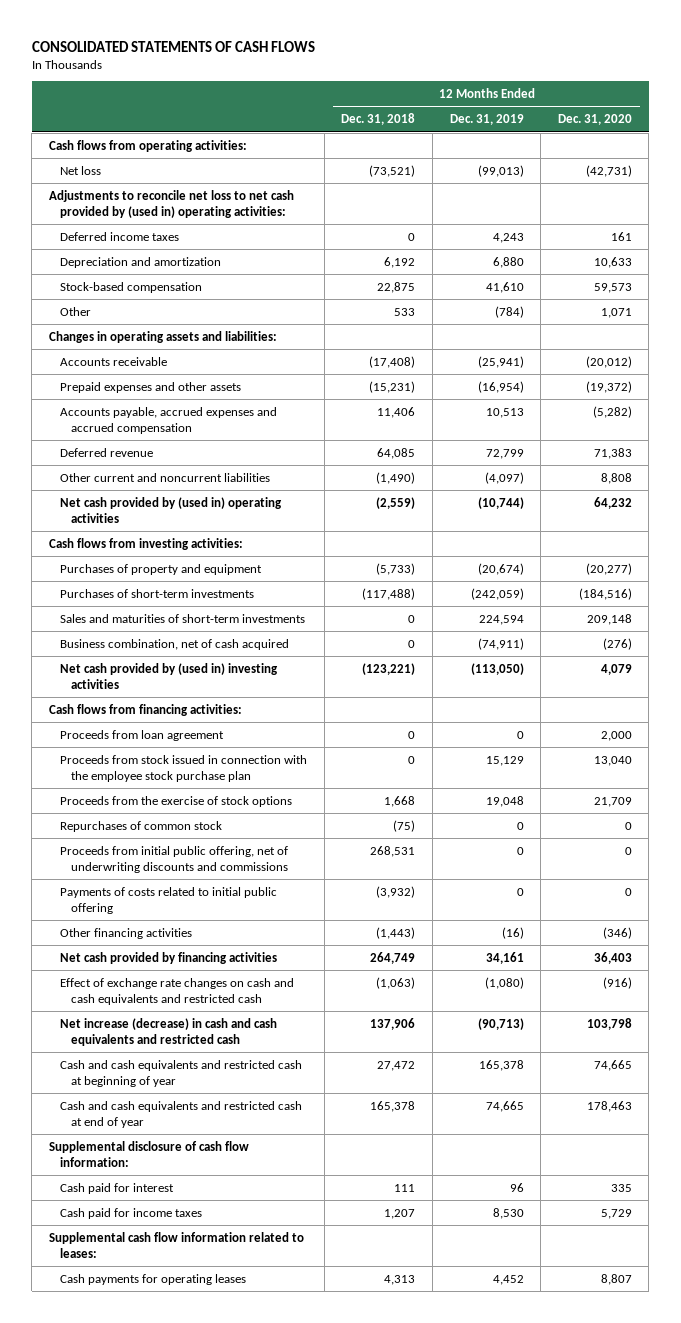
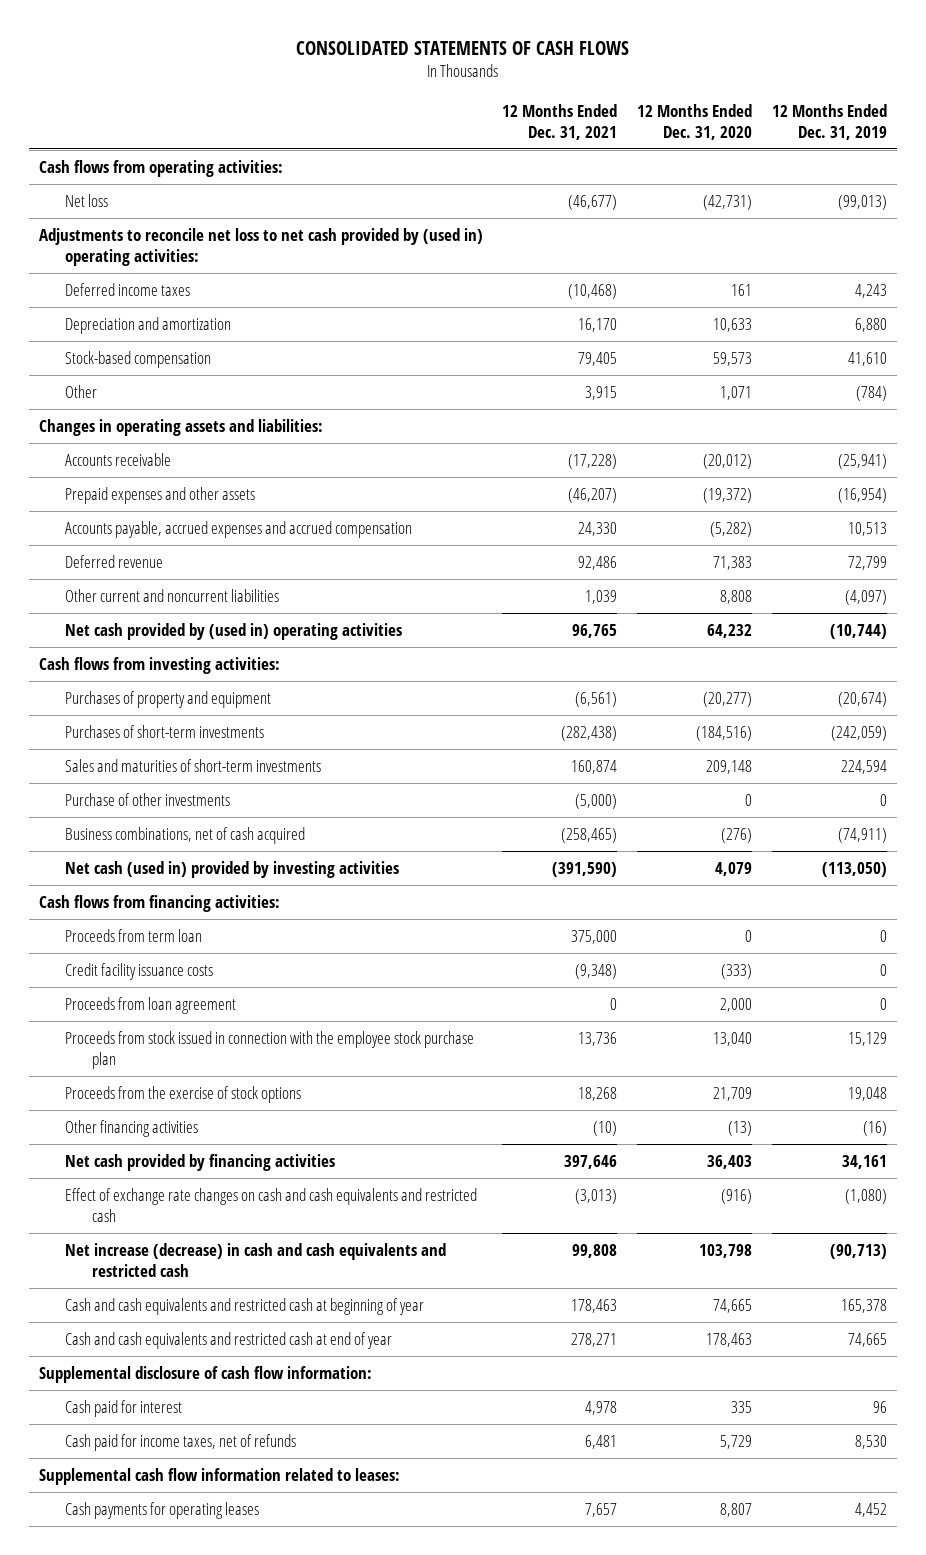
- | 12 Months Ended Dec. 31, 2018 | 12 Months Ended Dec. 31, 2019 | 12 Months Ended Dec. 31, 2020
+ | 12 Months Ended Dec. 31, 2021 | 12 Months Ended Dec. 31, 2020 | 12 Months Ended Dec. 31, 2019
- Business combination, net of cash acquired | 0 | (74,911) | (276)
- Net cash provided by (used in) investing activities | (123,221) | (113,050) | 4,079
+ Purchase of other investments | (5,000) | 0 | 0
+ Business combinations, net of cash acquired | (258,465) | (276) | (74,911)
+ Net cash (used in) provided by investing activities | (391,590) | 4,079 | (113,050)
+ Proceeds from term loan | 375,000 | 0 | 0
+ Credit facility issuance costs | (9,348) | (333) | 0
- Repurchases of common stock | (75) | 0 | 0
- Proceeds from initial public offering, net of underwriting discounts and commissions | 268,531 | 0 | 0
- Payments of costs related to initial public offering | (3,932) | 0 | 0
- Other financing activities | (1,443) | (16) | (346)
+ Other financing activities | (10) | (13) | (16)
- Cash paid for income taxes | 1,207 | 8,530 | 5,729
+ Cash paid for income taxes, net of refunds | 6,481 | 5,729 | 8,530

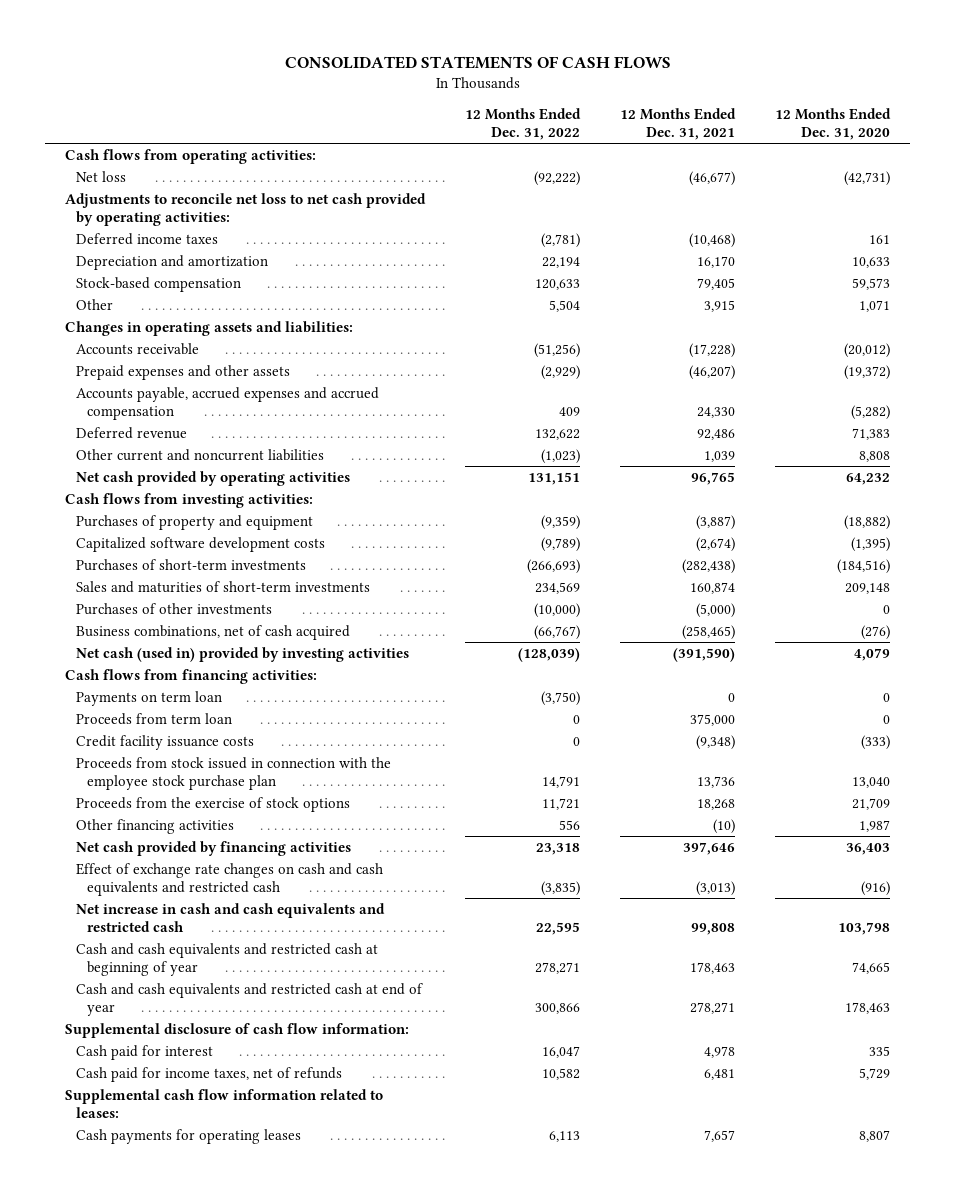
- | 12 Months Ended Dec. 31, 2021 | 12 Months Ended Dec. 31, 2020 | 12 Months Ended Dec. 31, 2019
+ | 12 Months Ended Dec. 31, 2022 | 12 Months Ended Dec. 31, 2021 | 12 Months Ended Dec. 31, 2020
- Adjustments to reconcile net loss to net cash provided by (used in) operating activities:
+ Adjustments to reconcile net loss to net cash provided by operating activities:
- Net cash provided by (used in) operating activities | 96,765 | 64,232 | (10,744)
+ Net cash provided by operating activities | 131,151 | 96,765 | 64,232
- Purchases of property and equipment | (6,561) | (20,277) | (20,674)
+ Purchases of property and equipment | (9,359) | (3,887) | (18,882)
+ Capitalized software development costs | (9,789) | (2,674) | (1,395)
- Purchase of other investments | (5,000) | 0 | 0
+ Purchases of other investments | (10,000) | (5,000) | 0
+ Payments on term loan | (3,750) | 0 | 0
- Proceeds from loan agreement | 0 | 2,000 | 0
- Other financing activities | (10) | (13) | (16)
+ Other financing activities | 556 | (10) | 1,987
- Net increase (decrease) in cash and cash equivalents and restricted cash | 99,808 | 103,798 | (90,713)
+ Net increase in cash and cash equivalents and restricted cash | 22,595 | 99,808 | 103,798

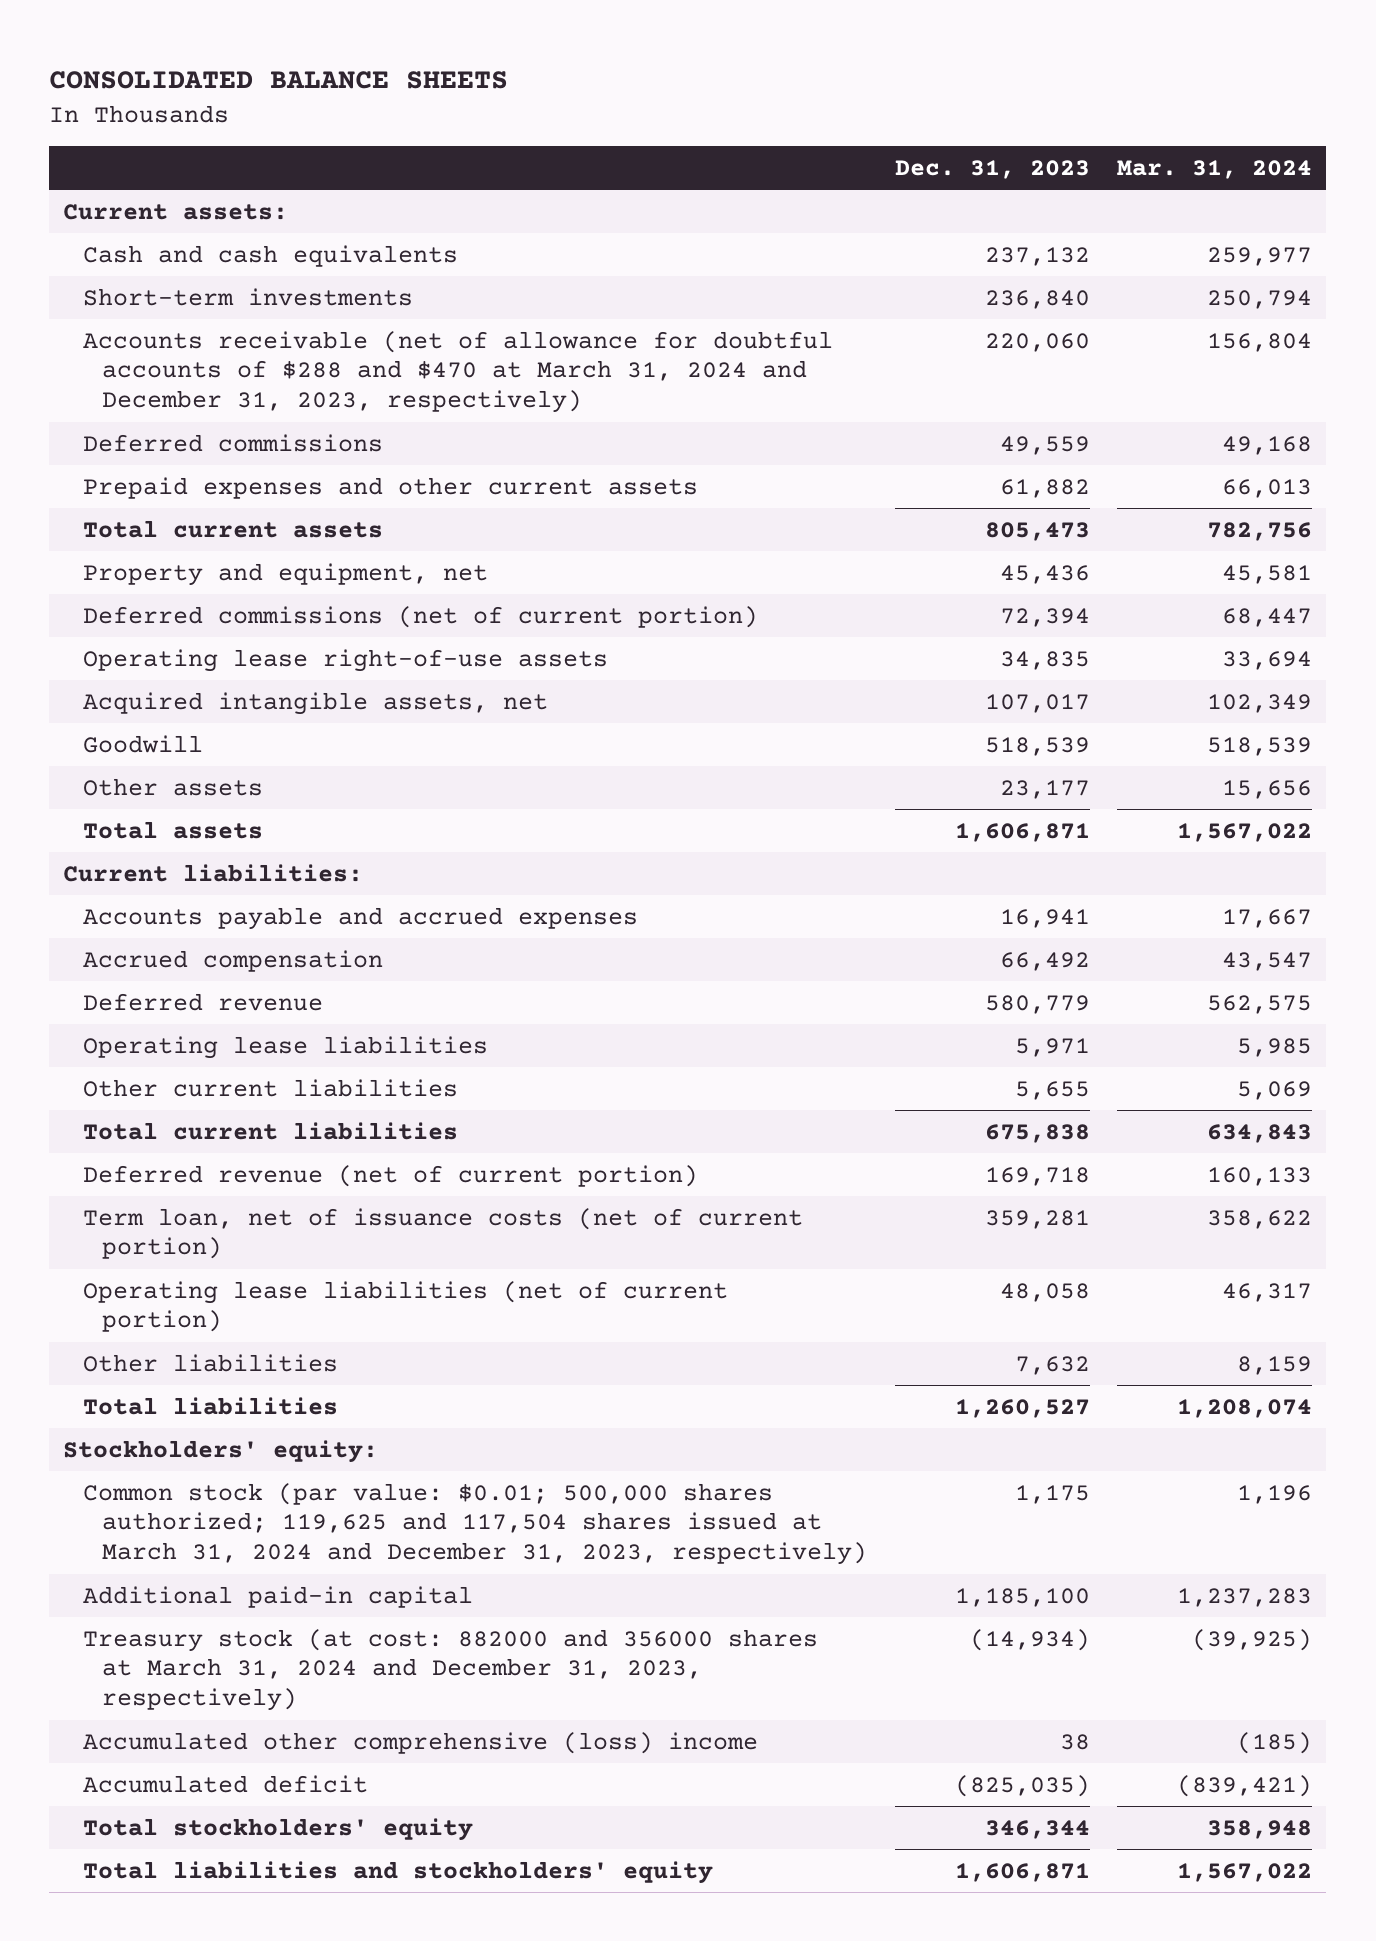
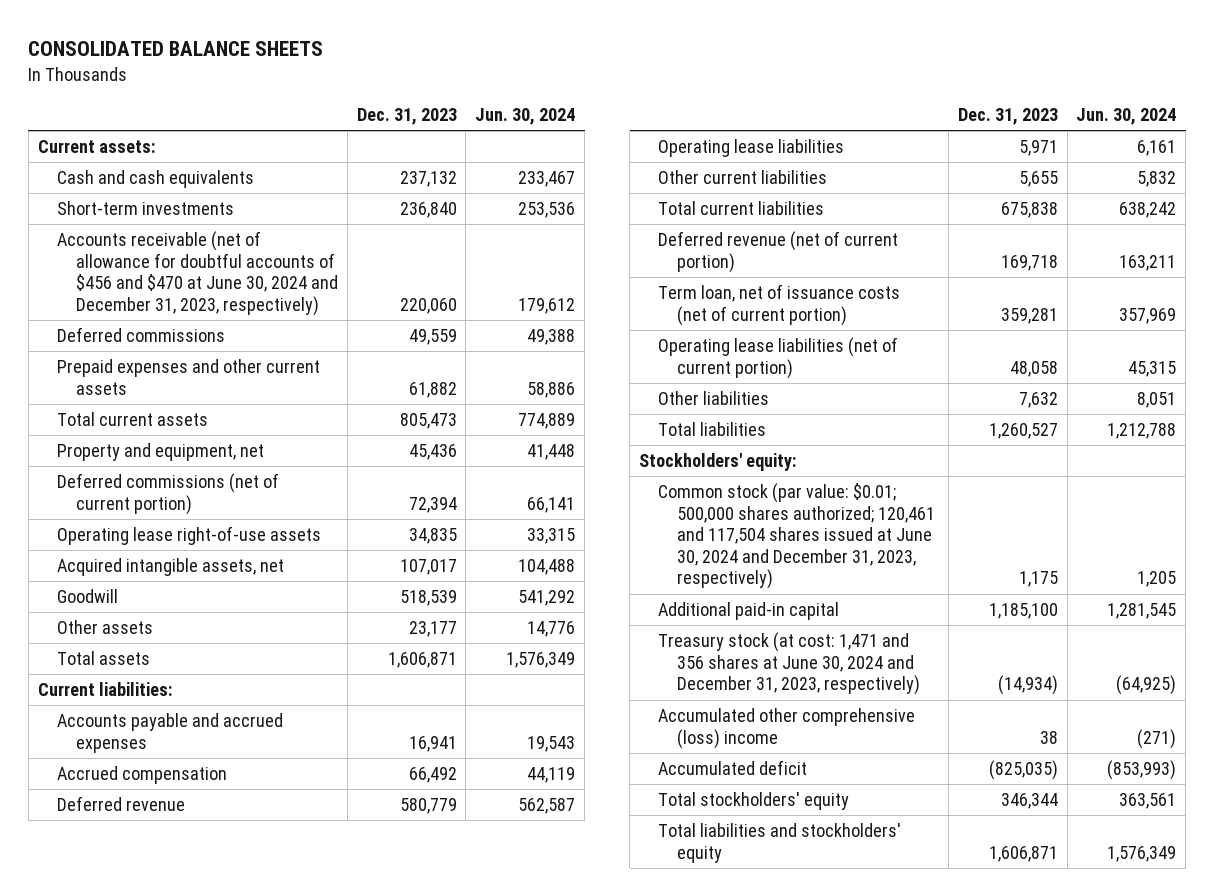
- | Dec. 31, 2023 | Mar. 31, 2024
+ | Dec. 31, 2023 | Jun. 30, 2024
- Accounts receivable (net of allowance for doubtful accounts of $288 and $470 at March 31, 2024 and December 31, 2023, respectively) | 220,060 | 156,804
+ Accounts receivable (net of allowance for doubtful accounts of $456 and $470 at June 30, 2024 and December 31, 2023, respectively) | 220,060 | 179,612
- Common stock (par value: $0.01; 500,000 shares authorized; 119,625 and 117,504 shares issued at March 31, 2024 and December 31, 2023, respectively) | 1,175 | 1,196
+ Common stock (par value: $0.01; 500,000 shares authorized; 120,461 and 117,504 shares issued at June 30, 2024 and December 31, 2023, respectively) | 1,175 | 1,205
- Treasury stock (at cost: 882000 and 356000 shares at March 31, 2024 and December 31, 2023, respectively) | (14,934) | (39,925)
+ Treasury stock (at cost: 1,471 and 356 shares at June 30, 2024 and December 31, 2023, respectively) | (14,934) | (64,925)

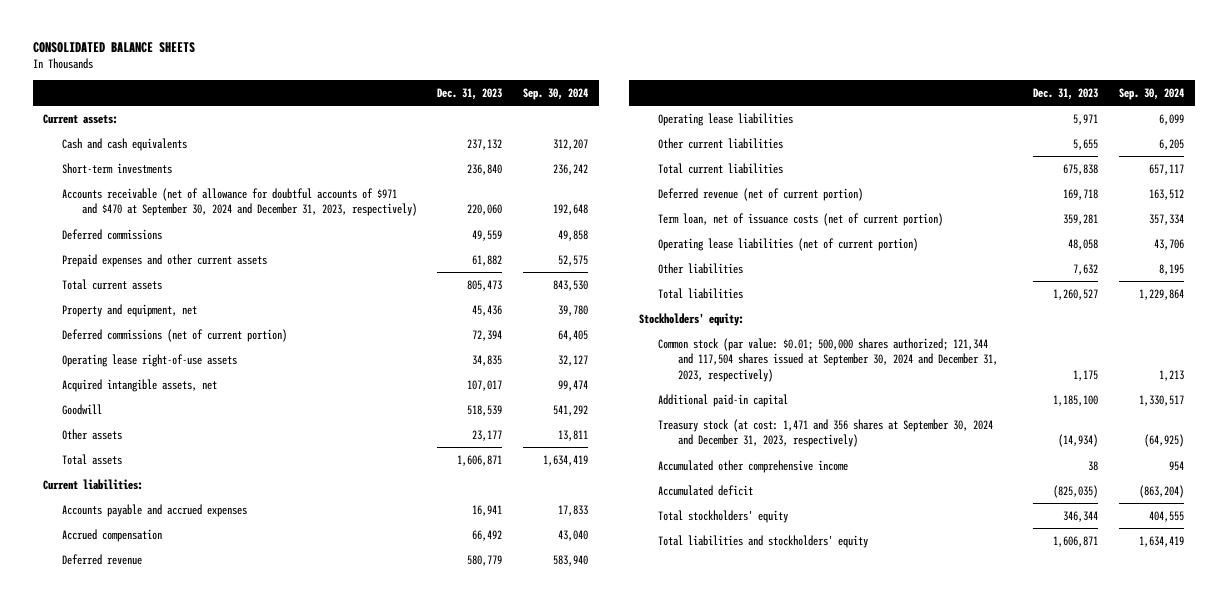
- | Dec. 31, 2023 | Jun. 30, 2024
+ | Dec. 31, 2023 | Sep. 30, 2024
- Accounts receivable (net of allowance for doubtful accounts of $456 and $470 at June 30, 2024 and December 31, 2023, respectively) | 220,060 | 179,612
+ Accounts receivable (net of allowance for doubtful accounts of $971 and $470 at September 30, 2024 and December 31, 2023, respectively) | 220,060 | 192,648
- Common stock (par value: $0.01; 500,000 shares authorized; 120,461 and 117,504 shares issued at June 30, 2024 and December 31, 2023, respectively) | 1,175 | 1,205
+ Common stock (par value: $0.01; 500,000 shares authorized; 121,344 and 117,504 shares issued at September 30, 2024 and December 31, 2023, respectively) | 1,175 | 1,213
- Treasury stock (at cost: 1,471 and 356 shares at June 30, 2024 and December 31, 2023, respectively) | (14,934) | (64,925)
- Accumulated other comprehensive (loss) income | 38 | (271)
+ Treasury stock (at cost: 1,471 and 356 shares at September 30, 2024 and December 31, 2023, respectively) | (14,934) | (64,925)
+ Accumulated other comprehensive income | 38 | 954

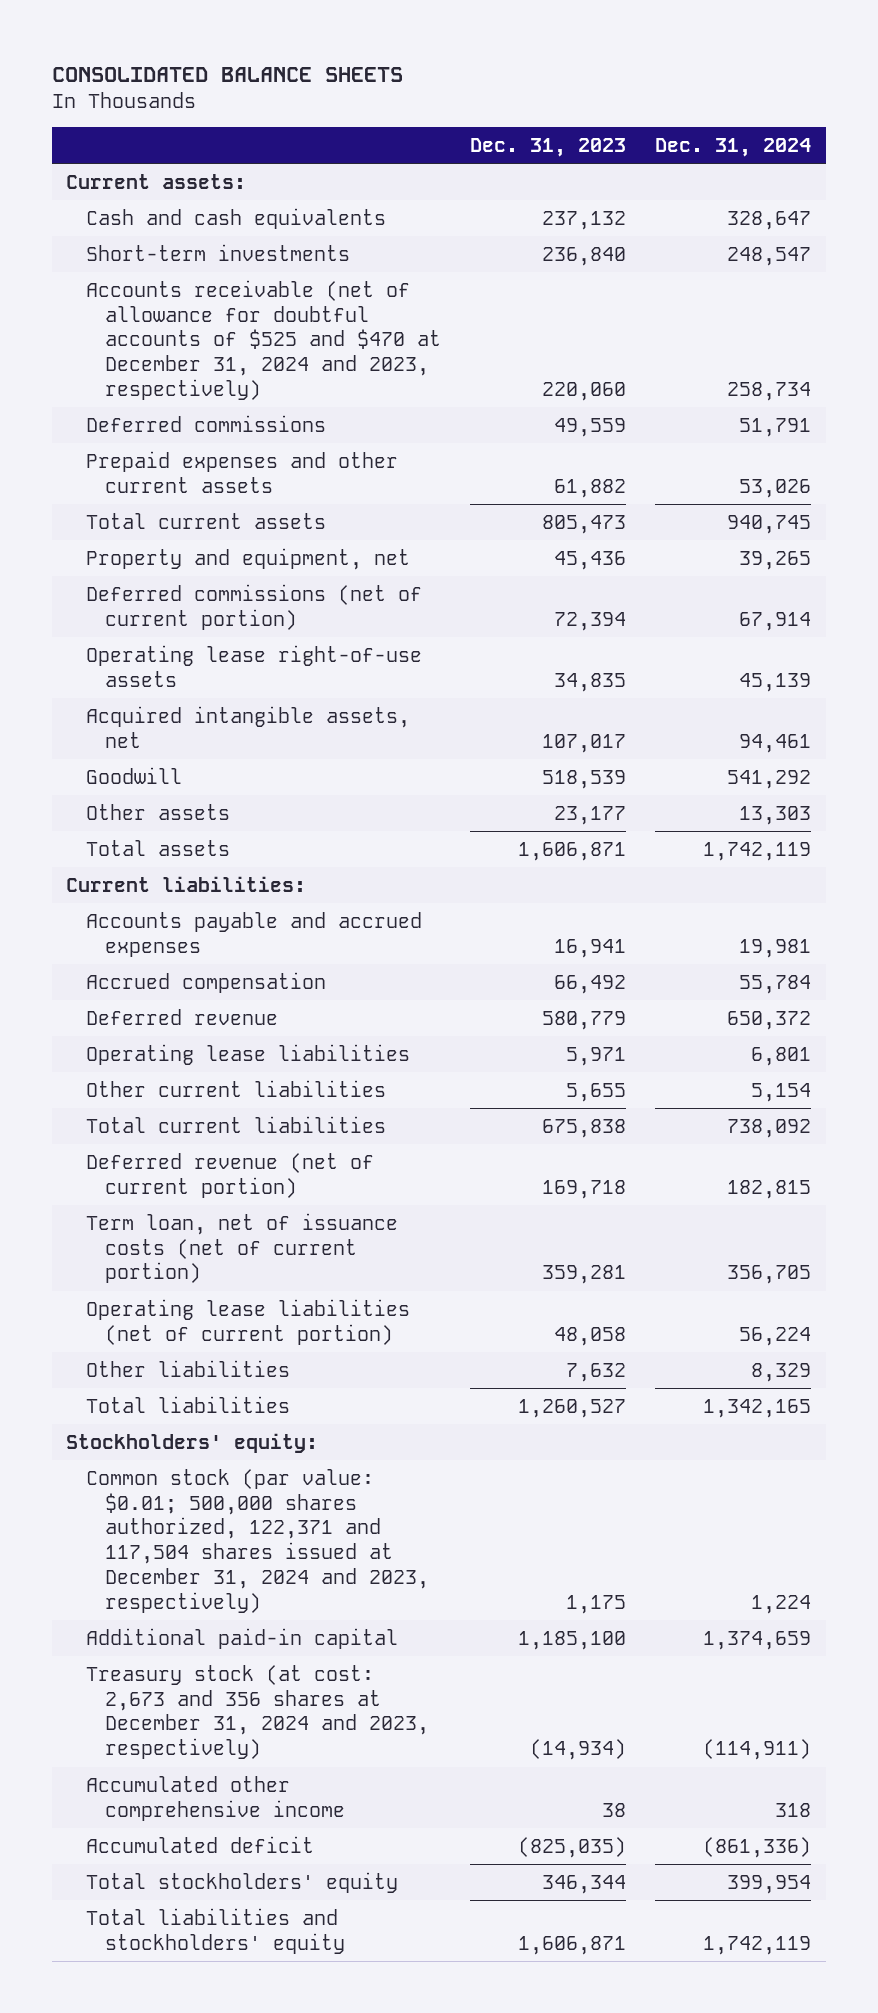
- | Dec. 31, 2023 | Sep. 30, 2024
+ | Dec. 31, 2023 | Dec. 31, 2024
- Accounts receivable (net of allowance for doubtful accounts of $971 and $470 at September 30, 2024 and December 31, 2023, respectively) | 220,060 | 192,648
+ Accounts receivable (net of allowance for doubtful accounts of $525 and $470 at December 31, 2024 and 2023, respectively) | 220,060 | 258,734
- Common stock (par value: $0.01; 500,000 shares authorized; 121,344 and 117,504 shares issued at September 30, 2024 and December 31, 2023, respectively) | 1,175 | 1,213
+ Common stock (par value: $0.01; 500,000 shares authorized, 122,371 and 117,504 shares issued at December 31, 2024 and 2023, respectively) | 1,175 | 1,224
- Treasury stock (at cost: 1,471 and 356 shares at September 30, 2024 and December 31, 2023, respectively) | (14,934) | (64,925)
+ Treasury stock (at cost: 2,673 and 356 shares at December 31, 2024 and 2023, respectively) | (14,934) | (114,911)

